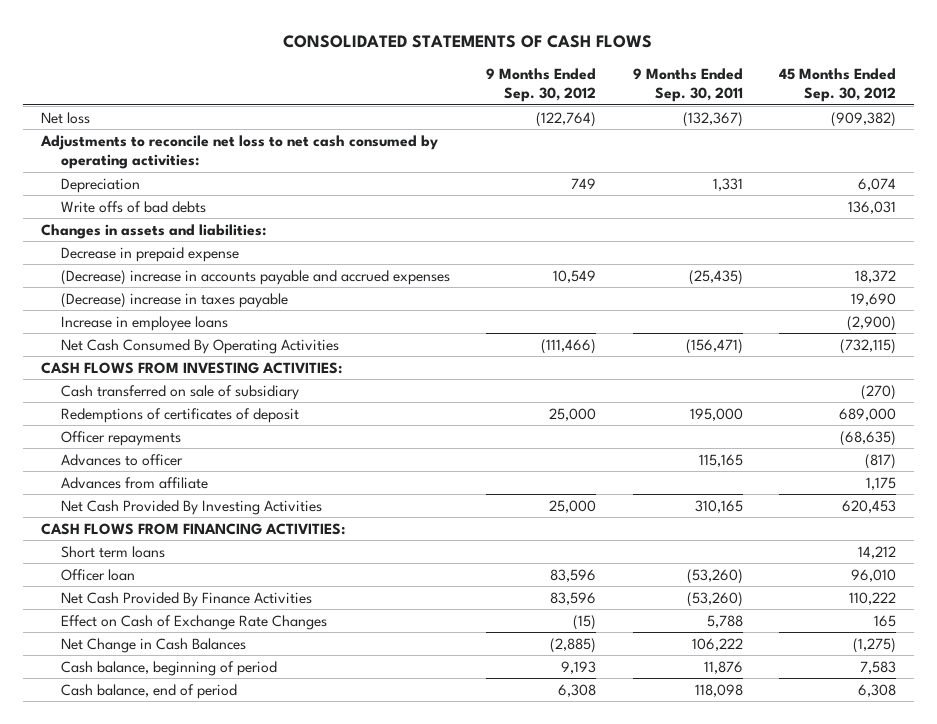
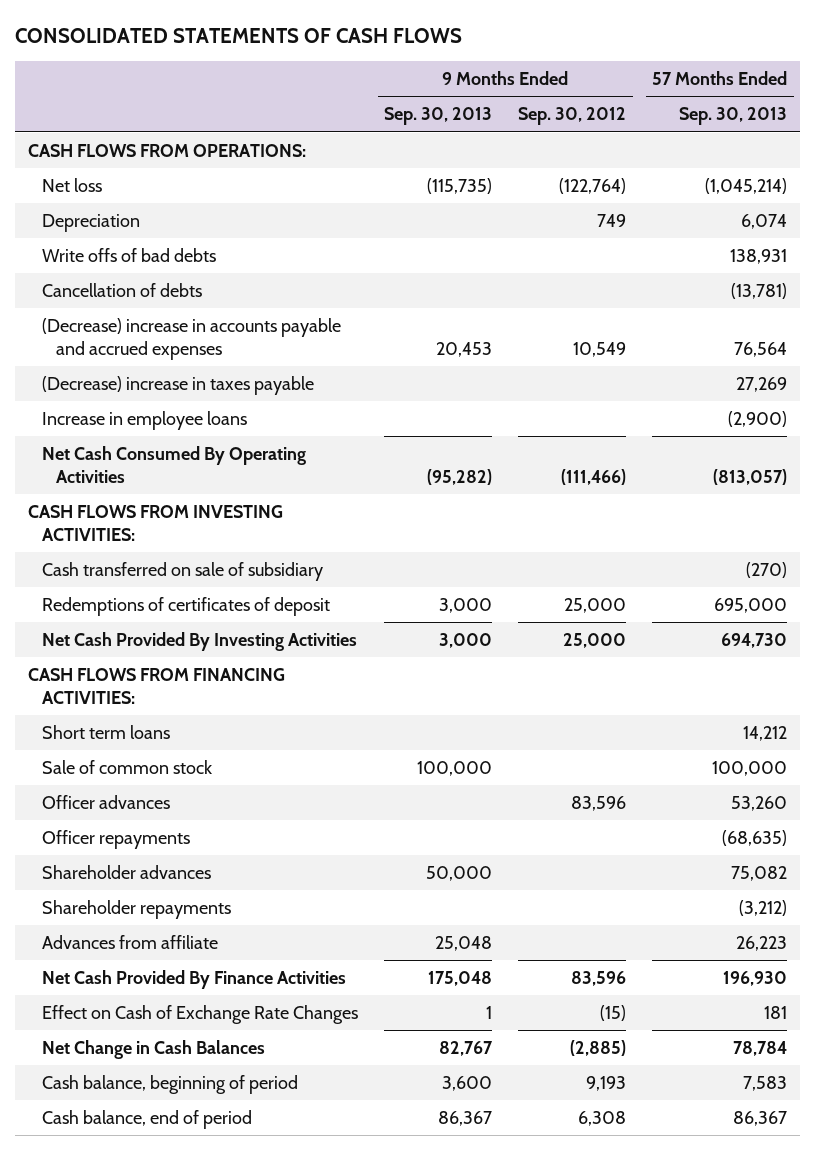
- | 9 Months Ended Sep. 30, 2012 | 9 Months Ended Sep. 30, 2011 | 45 Months Ended Sep. 30, 2012
+ | 9 Months Ended Sep. 30, 2013 | 9 Months Ended Sep. 30, 2012 | 57 Months Ended Sep. 30, 2013
+ CASH FLOWS FROM OPERATIONS:
- Adjustments to reconcile net loss to net cash consumed by operating activities:
- Changes in assets and liabilities:
- Decrease in prepaid expense
+ Cancellation of debts | | | (13,781)
- Advances to officer | | 115,165 | (817)
- Officer loan | 83,596 | (53,260) | 96,010
+ Sale of common stock | 100,000 | | 100,000
+ Officer advances | | 83,596 | 53,260
moved down: Officer repayments | | | (68,635)
+ Shareholder advances | 50,000 | | 75,082
+ Shareholder repayments | | | (3,212)
moved down: Advances from affiliate | 25,048 | | 26,223

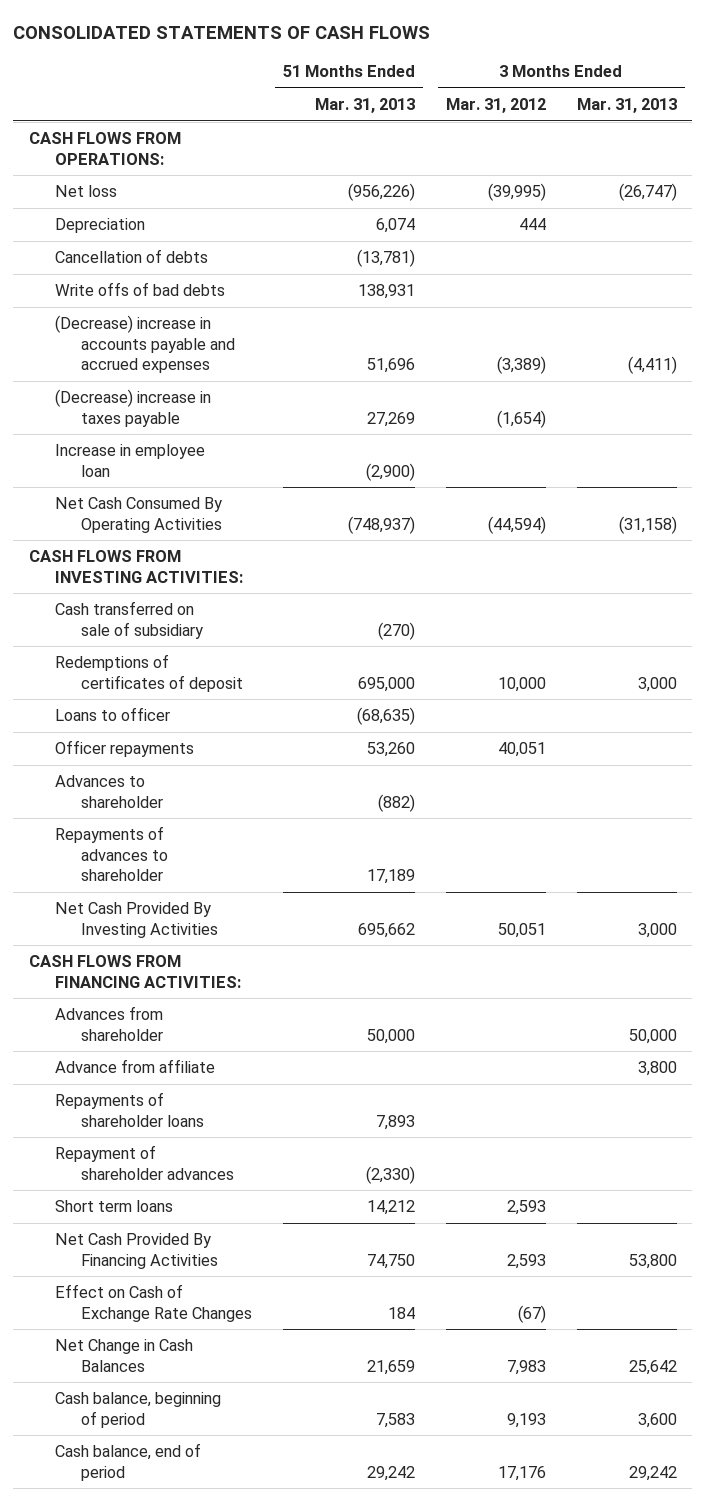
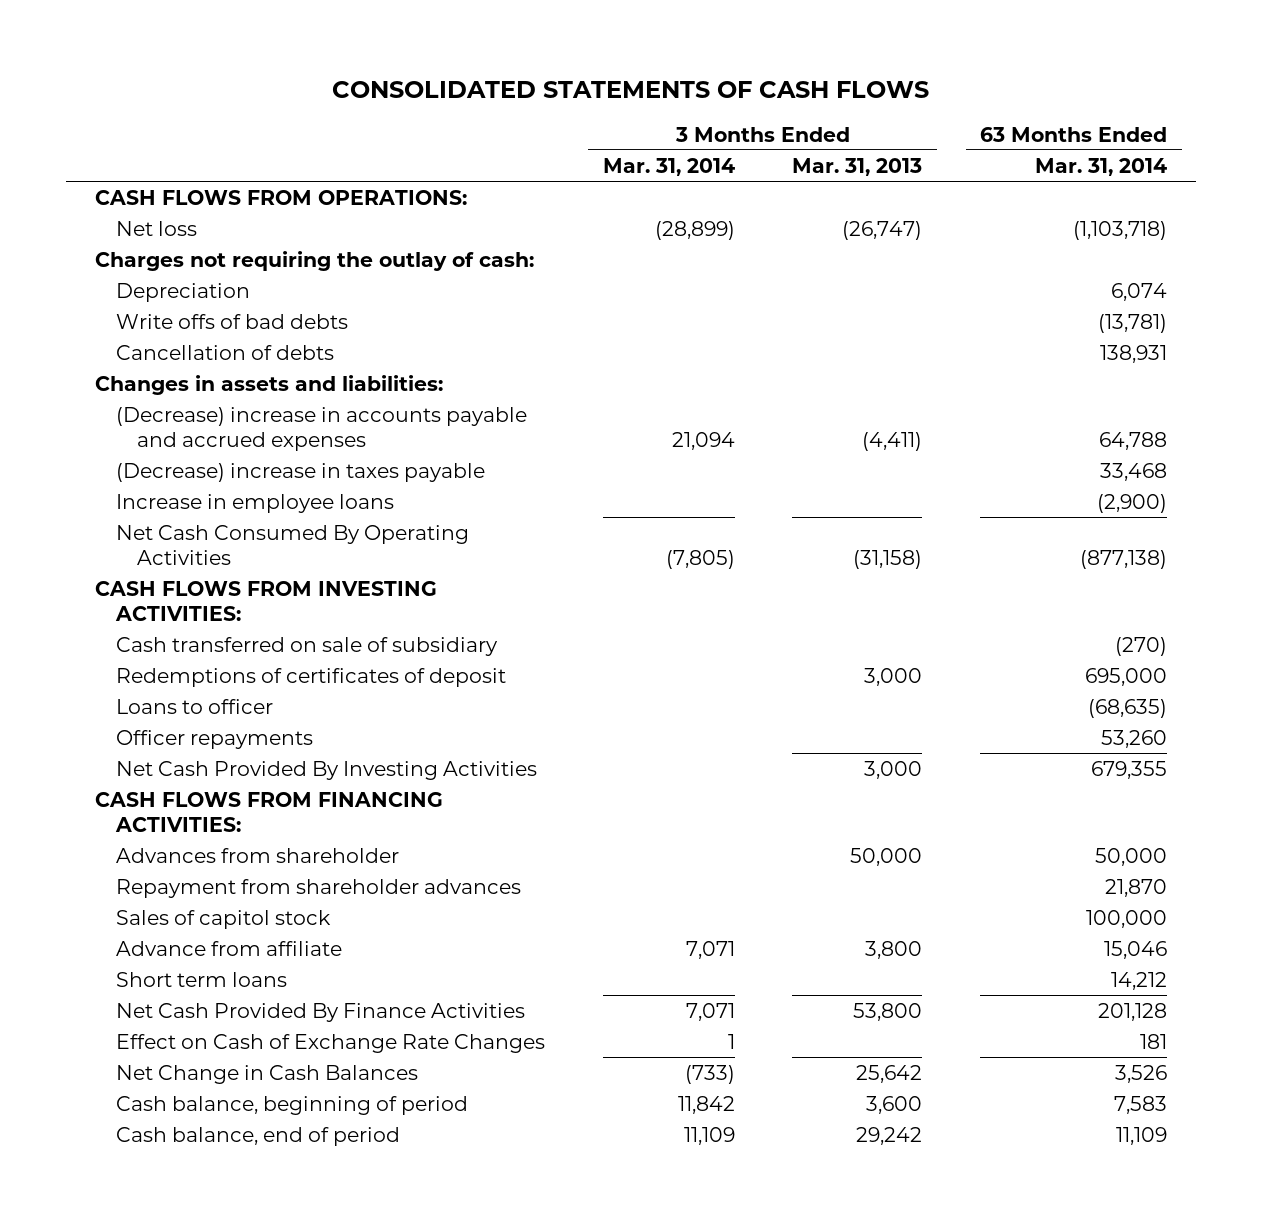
- | 51 Months Ended Mar. 31, 2013 | 3 Months Ended Mar. 31, 2012 | 3 Months Ended Mar. 31, 2013
+ | 3 Months Ended Mar. 31, 2014 | 3 Months Ended Mar. 31, 2013 | 63 Months Ended Mar. 31, 2014
+ Charges not requiring the outlay of cash:
moved down: Cancellation of debts | | | 138,931
+ Changes in assets and liabilities:
- Increase in employee loan | (2,900) | |
+ Increase in employee loans | | | (2,900)
- Advances to shareholder | (882) | |
- Repayments of advances to shareholder | 17,189 | |
+ Repayment from shareholder advances | | | 21,870
+ Sales of capitol stock | | | 100,000
- Repayments of shareholder loans | 7,893 | |
- Repayment of shareholder advances | (2,330) | |
- Net Cash Provided By Financing Activities | 74,750 | 2,593 | 53,800
+ Net Cash Provided By Finance Activities | 7,071 | 53,800 | 201,128

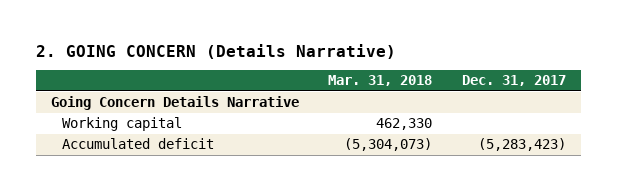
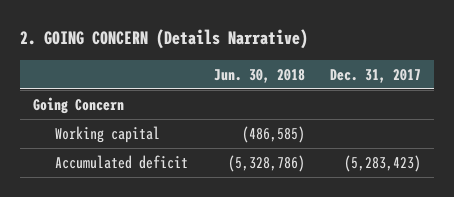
- | Mar. 31, 2018 | Dec. 31, 2017
+ | Jun. 30, 2018 | Dec. 31, 2017
- Going Concern Details Narrative
+ Going Concern

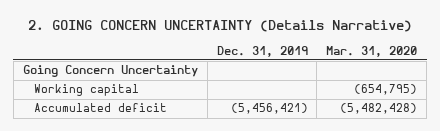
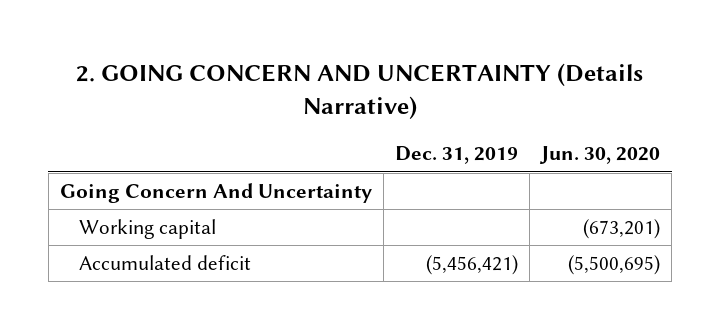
- 2. GOING CONCERN UNCERTAINTY (Details Narrative)
+ 2. GOING CONCERN AND UNCERTAINTY (Details Narrative)
- | Dec. 31, 2019 | Mar. 31, 2020
+ | Dec. 31, 2019 | Jun. 30, 2020
- Going Concern Uncertainty
+ Going Concern And Uncertainty

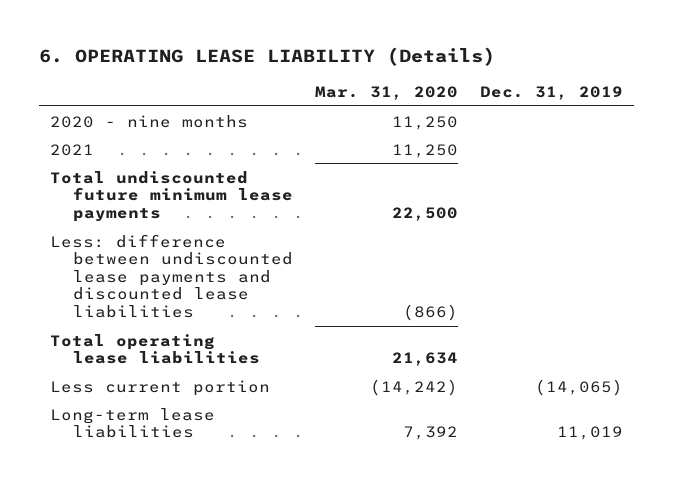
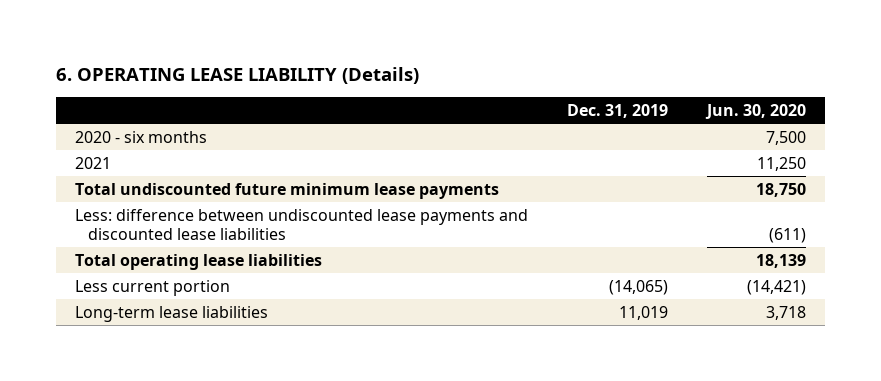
- | Mar. 31, 2020 | Dec. 31, 2019
+ | Dec. 31, 2019 | Jun. 30, 2020
- 2020 - nine months | 11,250 |
+ 2020 - six months | | 7,500

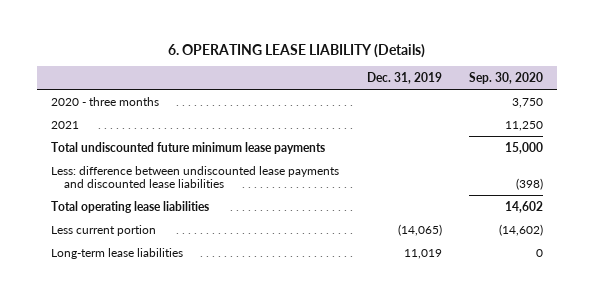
- | Dec. 31, 2019 | Jun. 30, 2020
+ | Dec. 31, 2019 | Sep. 30, 2020
- 2020 - six months | | 7,500
+ 2020 - three months | | 3,750

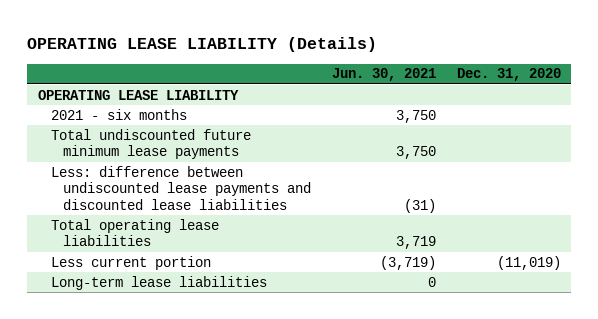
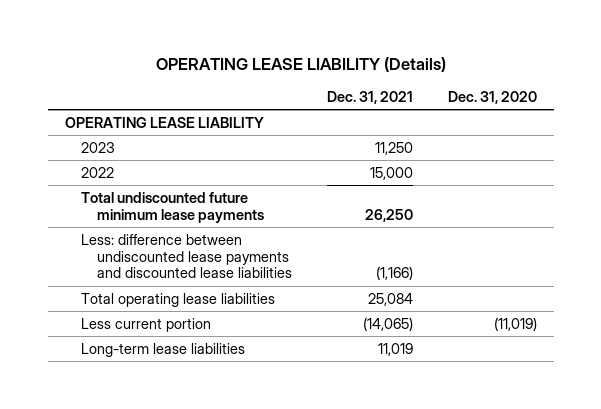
- | Jun. 30, 2021 | Dec. 31, 2020
+ | Dec. 31, 2021 | Dec. 31, 2020
- 2021 - six months | 3,750 |
+ 2023 | 11,250 |
+ 2022 | 15,000 |

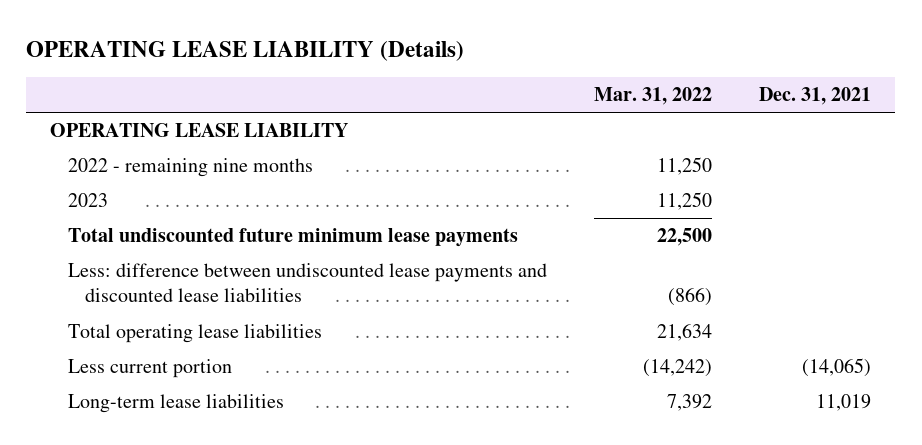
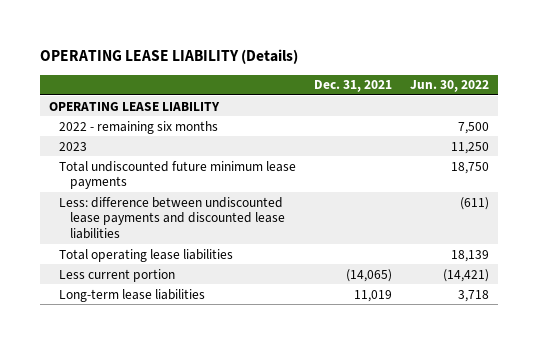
- | Mar. 31, 2022 | Dec. 31, 2021
+ | Dec. 31, 2021 | Jun. 30, 2022
- 2022 - remaining nine months | 11,250 |
+ 2022 - remaining six months | | 7,500

